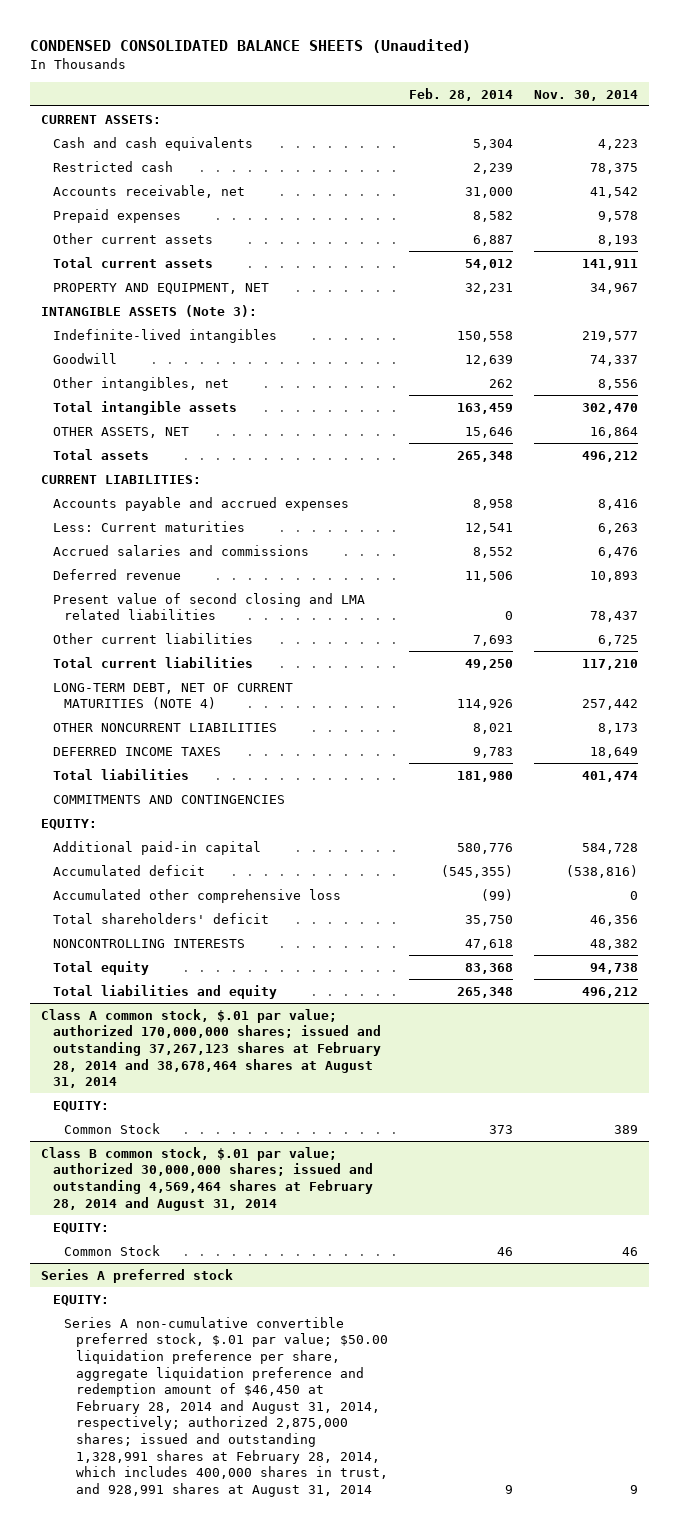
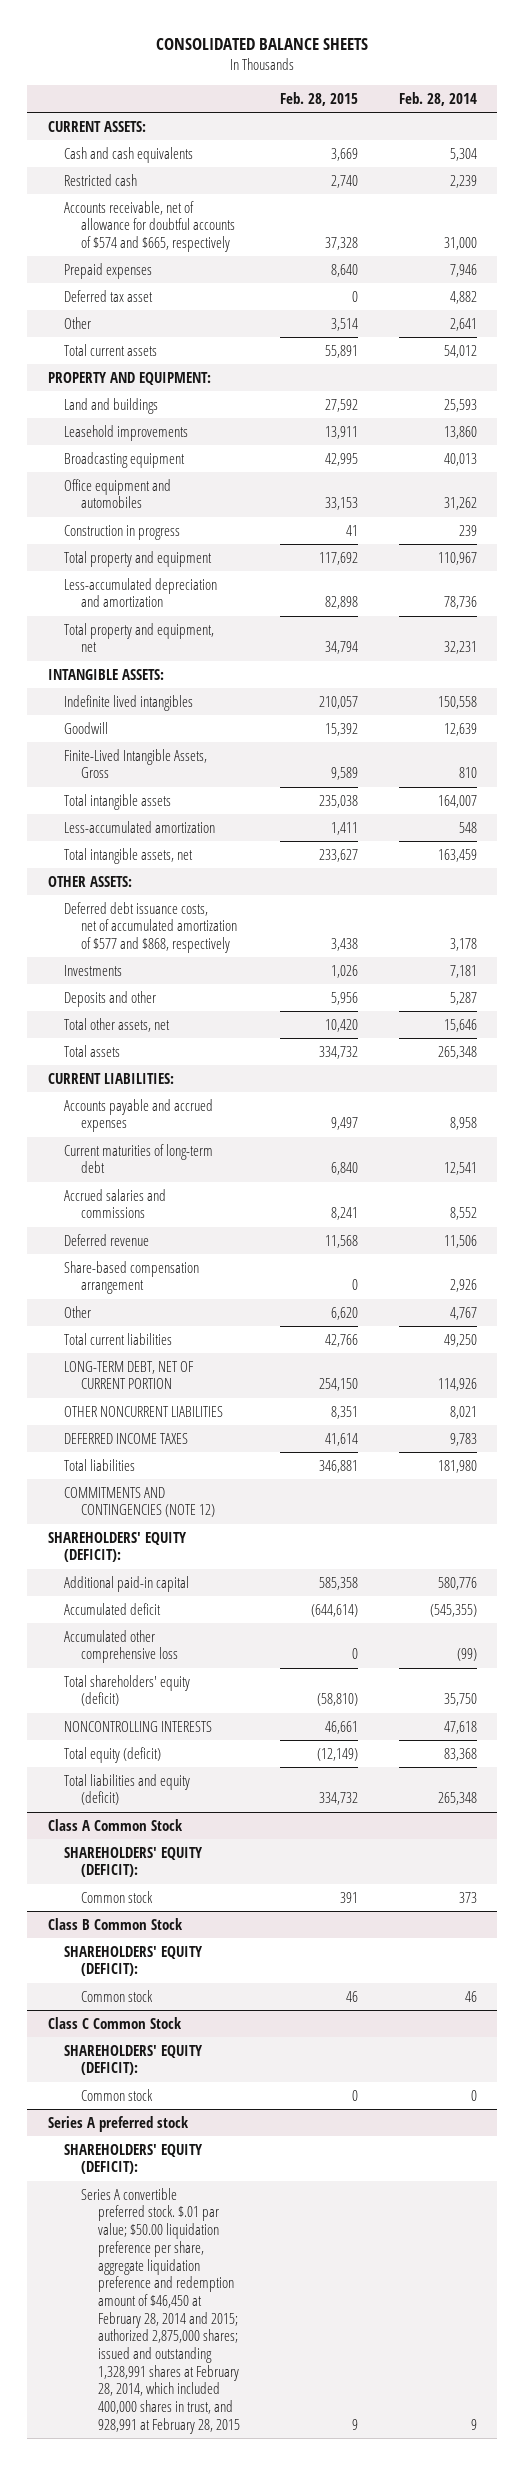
- CONDENSED CONSOLIDATED BALANCE SHEETS (Unaudited)
+ CONSOLIDATED BALANCE SHEETS
- | Feb. 28, 2014 | Nov. 30, 2014
+ | Feb. 28, 2015 | Feb. 28, 2014
- Accounts receivable, net | 31,000 | 41,542
- Prepaid expenses | 8,582 | 9,578
- Other current assets | 6,887 | 8,193
+ Accounts receivable, net of allowance for doubtful accounts of $574 and $665, respectively | 37,328 | 31,000
+ Prepaid expenses | 8,640 | 7,946
+ Deferred tax asset | 0 | 4,882
+ Other | 3,514 | 2,641
- PROPERTY AND EQUIPMENT, NET | 32,231 | 34,967
- INTANGIBLE ASSETS (Note 3):
- Indefinite-lived intangibles | 150,558 | 219,577
+ PROPERTY AND EQUIPMENT:
+ Land and buildings | 27,592 | 25,593
+ Leasehold improvements | 13,911 | 13,860
+ Broadcasting equipment | 42,995 | 40,013
+ Office equipment and automobiles | 33,153 | 31,262
+ Construction in progress | 41 | 239
+ Total property and equipment | 117,692 | 110,967
+ Less-accumulated depreciation and amortization | 82,898 | 78,736
+ Total property and equipment, net | 34,794 | 32,231
+ INTANGIBLE ASSETS:
+ Indefinite lived intangibles | 210,057 | 150,558
- Other intangibles, net | 262 | 8,556
- Total intangible assets | 163,459 | 302,470
- OTHER ASSETS, NET | 15,646 | 16,864
+ Finite-Lived Intangible Assets, Gross | 9,589 | 810
+ Total intangible assets | 235,038 | 164,007
+ Less-accumulated amortization | 1,411 | 548
+ Total intangible assets, net | 233,627 | 163,459
+ OTHER ASSETS:
+ Deferred debt issuance costs, net of accumulated amortization of $577 and $868, respectively | 3,438 | 3,178
+ Investments | 1,026 | 7,181
+ Deposits and other | 5,956 | 5,287
+ Total other assets, net | 10,420 | 15,646
- Less: Current maturities | 12,541 | 6,263
+ Current maturities of long-term debt | 6,840 | 12,541
- Present value of second closing and LMA related liabilities | 0 | 78,437
- Other current liabilities | 7,693 | 6,725
+ Share-based compensation arrangement | 0 | 2,926
+ Other | 6,620 | 4,767
- LONG-TERM DEBT, NET OF CURRENT MATURITIES (NOTE 4) | 114,926 | 257,442
+ LONG-TERM DEBT, NET OF CURRENT PORTION | 254,150 | 114,926
- COMMITMENTS AND CONTINGENCIES
- EQUITY:
+ COMMITMENTS AND CONTINGENCIES (NOTE 12)
+ SHAREHOLDERS' EQUITY (DEFICIT):
- Total shareholders' deficit | 35,750 | 46,356
+ Total shareholders' equity (deficit) | (58,810) | 35,750
- Total equity | 83,368 | 94,738
- Total liabilities and equity | 265,348 | 496,212
- Class A common stock, $.01 par value; authorized 170,000,000 shares; issued and outstanding 37,267,123 shares at February 28, 2014 and 38,678,464 shares at August 31, 2014
- EQUITY:
- Common Stock | 373 | 389
- Class B common stock, $.01 par value; authorized 30,000,000 shares; issued and outstanding 4,569,464 shares at February 28, 2014 and August 31, 2014
- EQUITY:
- Common Stock | 46 | 46
+ Total equity (deficit) | (12,149) | 83,368
+ Total liabilities and equity (deficit) | 334,732 | 265,348
+ Class A Common Stock
+ SHAREHOLDERS' EQUITY (DEFICIT):
+ Common stock | 391 | 373
+ Class B Common Stock
+ SHAREHOLDERS' EQUITY (DEFICIT):
+ Common stock | 46 | 46
+ Class C Common Stock
+ SHAREHOLDERS' EQUITY (DEFICIT):
+ Common stock | 0 | 0
@ Series A preferred stock
- EQUITY:
- Series A non-cumulative convertible preferred stock, $.01 par value; $50.00 liquidation preference per share, aggregate liquidation preference and redemption amount of $46,450 at February 28, 2014 and August 31, 2014, respectively; authorized 2,875,000 shares; issued and outstanding 1,328,991 shares at February 28, 2014, which includes 400,000 shares in trust, and 928,991 shares at August 31, 2014 | 9 | 9
+ SHAREHOLDERS' EQUITY (DEFICIT):
+ Series A convertible preferred stock. $.01 par value; $50.00 liquidation preference per share, aggregate liquidation preference and redemption amount of $46,450 at February 28, 2014 and 2015; authorized 2,875,000 shares; issued and outstanding 1,328,991 shares at February 28, 2014, which included 400,000 shares in trust, and 928,991 at February 28, 2015 | 9 | 9

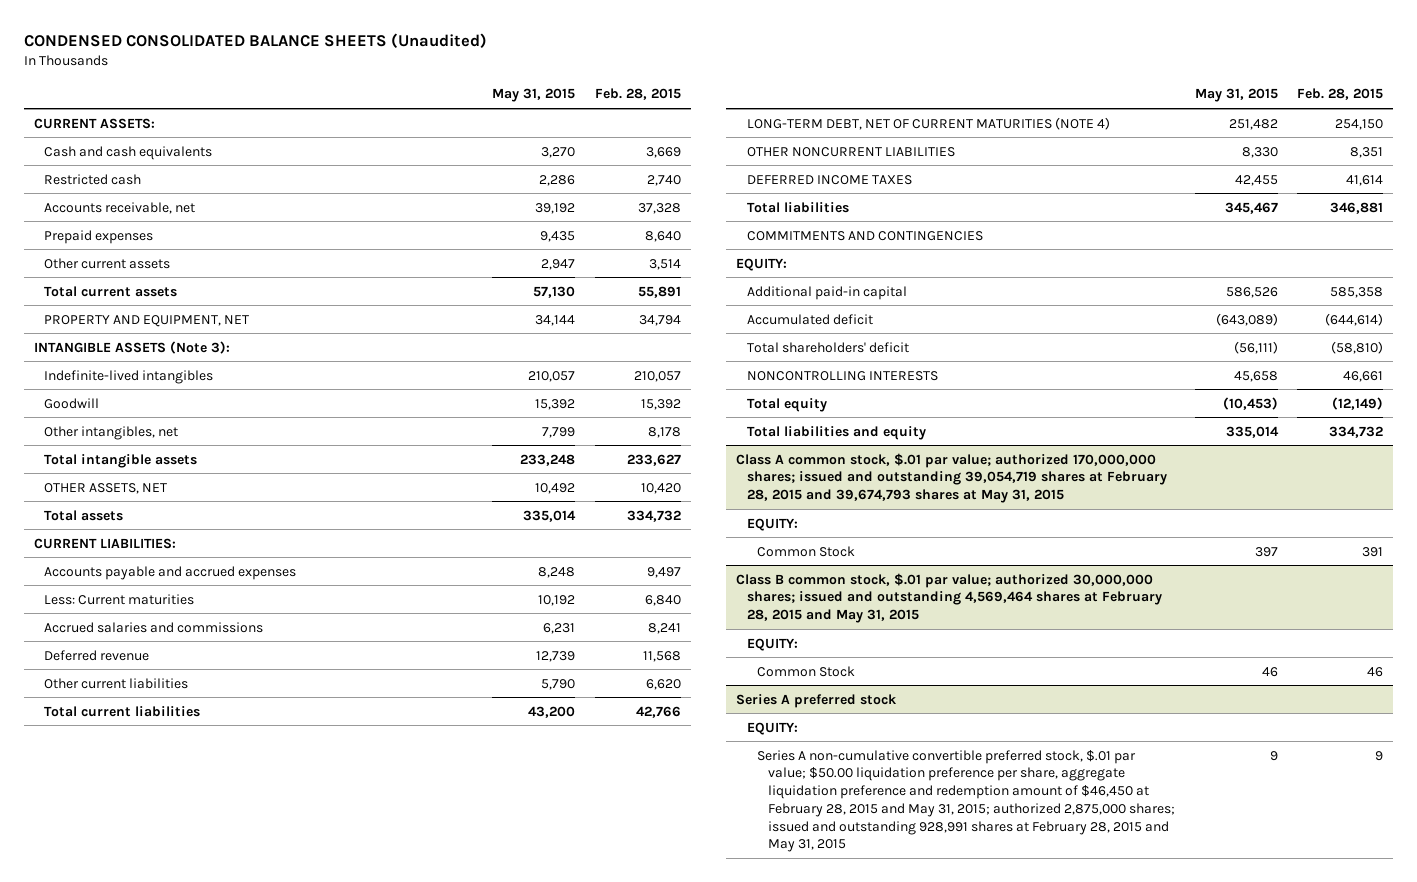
- CONSOLIDATED BALANCE SHEETS
+ CONDENSED CONSOLIDATED BALANCE SHEETS (Unaudited)
- | Feb. 28, 2015 | Feb. 28, 2014
+ | May 31, 2015 | Feb. 28, 2015
- Accounts receivable, net of allowance for doubtful accounts of $574 and $665, respectively | 37,328 | 31,000
+ Accounts receivable, net | 39,192 | 37,328
- Deferred tax asset | 0 | 4,882
- Other | 3,514 | 2,641
+ Other current assets | 2,947 | 3,514
- PROPERTY AND EQUIPMENT:
- Land and buildings | 27,592 | 25,593
- Leasehold improvements | 13,911 | 13,860
- Broadcasting equipment | 42,995 | 40,013
- Office equipment and automobiles | 33,153 | 31,262
- Construction in progress | 41 | 239
- Total property and equipment | 117,692 | 110,967
- Less-accumulated depreciation and amortization | 82,898 | 78,736
- Total property and equipment, net | 34,794 | 32,231
- INTANGIBLE ASSETS:
- Indefinite lived intangibles | 210,057 | 150,558
+ PROPERTY AND EQUIPMENT, NET | 34,144 | 34,794
+ INTANGIBLE ASSETS (Note 3):
+ Indefinite-lived intangibles | 210,057 | 210,057
- Finite-Lived Intangible Assets, Gross | 9,589 | 810
- Total intangible assets | 235,038 | 164,007
- Less-accumulated amortization | 1,411 | 548
- Total intangible assets, net | 233,627 | 163,459
- OTHER ASSETS:
- Deferred debt issuance costs, net of accumulated amortization of $577 and $868, respectively | 3,438 | 3,178
- Investments | 1,026 | 7,181
- Deposits and other | 5,956 | 5,287
- Total other assets, net | 10,420 | 15,646
+ Other intangibles, net | 7,799 | 8,178
+ Total intangible assets | 233,248 | 233,627
+ OTHER ASSETS, NET | 10,492 | 10,420
- Current maturities of long-term debt | 6,840 | 12,541
+ Less: Current maturities | 10,192 | 6,840
- Share-based compensation arrangement | 0 | 2,926
- Other | 6,620 | 4,767
+ Other current liabilities | 5,790 | 6,620
- LONG-TERM DEBT, NET OF CURRENT PORTION | 254,150 | 114,926
+ LONG-TERM DEBT, NET OF CURRENT MATURITIES (NOTE 4) | 251,482 | 254,150
- COMMITMENTS AND CONTINGENCIES (NOTE 12)
- SHAREHOLDERS' EQUITY (DEFICIT):
+ COMMITMENTS AND CONTINGENCIES
+ EQUITY:
- Accumulated other comprehensive loss | 0 | (99)
- Total shareholders' equity (deficit) | (58,810) | 35,750
+ Total shareholders' deficit | (56,111) | (58,810)
- Total equity (deficit) | (12,149) | 83,368
- Total liabilities and equity (deficit) | 334,732 | 265,348
- Class A Common Stock
- SHAREHOLDERS' EQUITY (DEFICIT):
- Common stock | 391 | 373
- Class B Common Stock
- SHAREHOLDERS' EQUITY (DEFICIT):
- Common stock | 46 | 46
- Class C Common Stock
- SHAREHOLDERS' EQUITY (DEFICIT):
- Common stock | 0 | 0
+ Total equity | (10,453) | (12,149)
+ Total liabilities and equity | 335,014 | 334,732
+ Class A common stock, $.01 par value; authorized 170,000,000 shares; issued and outstanding 39,054,719 shares at February 28, 2015 and 39,674,793 shares at May 31, 2015
+ EQUITY:
+ Common Stock | 397 | 391
+ Class B common stock, $.01 par value; authorized 30,000,000 shares; issued and outstanding 4,569,464 shares at February 28, 2015 and May 31, 2015
+ EQUITY:
+ Common Stock | 46 | 46
@ Series A preferred stock
- SHAREHOLDERS' EQUITY (DEFICIT):
- Series A convertible preferred stock. $.01 par value; $50.00 liquidation preference per share, aggregate liquidation preference and redemption amount of $46,450 at February 28, 2014 and 2015; authorized 2,875,000 shares; issued and outstanding 1,328,991 shares at February 28, 2014, which included 400,000 shares in trust, and 928,991 at February 28, 2015 | 9 | 9
+ EQUITY:
+ Series A non-cumulative convertible preferred stock, $.01 par value; $50.00 liquidation preference per share, aggregate liquidation preference and redemption amount of $46,450 at February 28, 2015 and May 31, 2015; authorized 2,875,000 shares; issued and outstanding 928,991 shares at February 28, 2015 and May 31, 2015 | 9 | 9

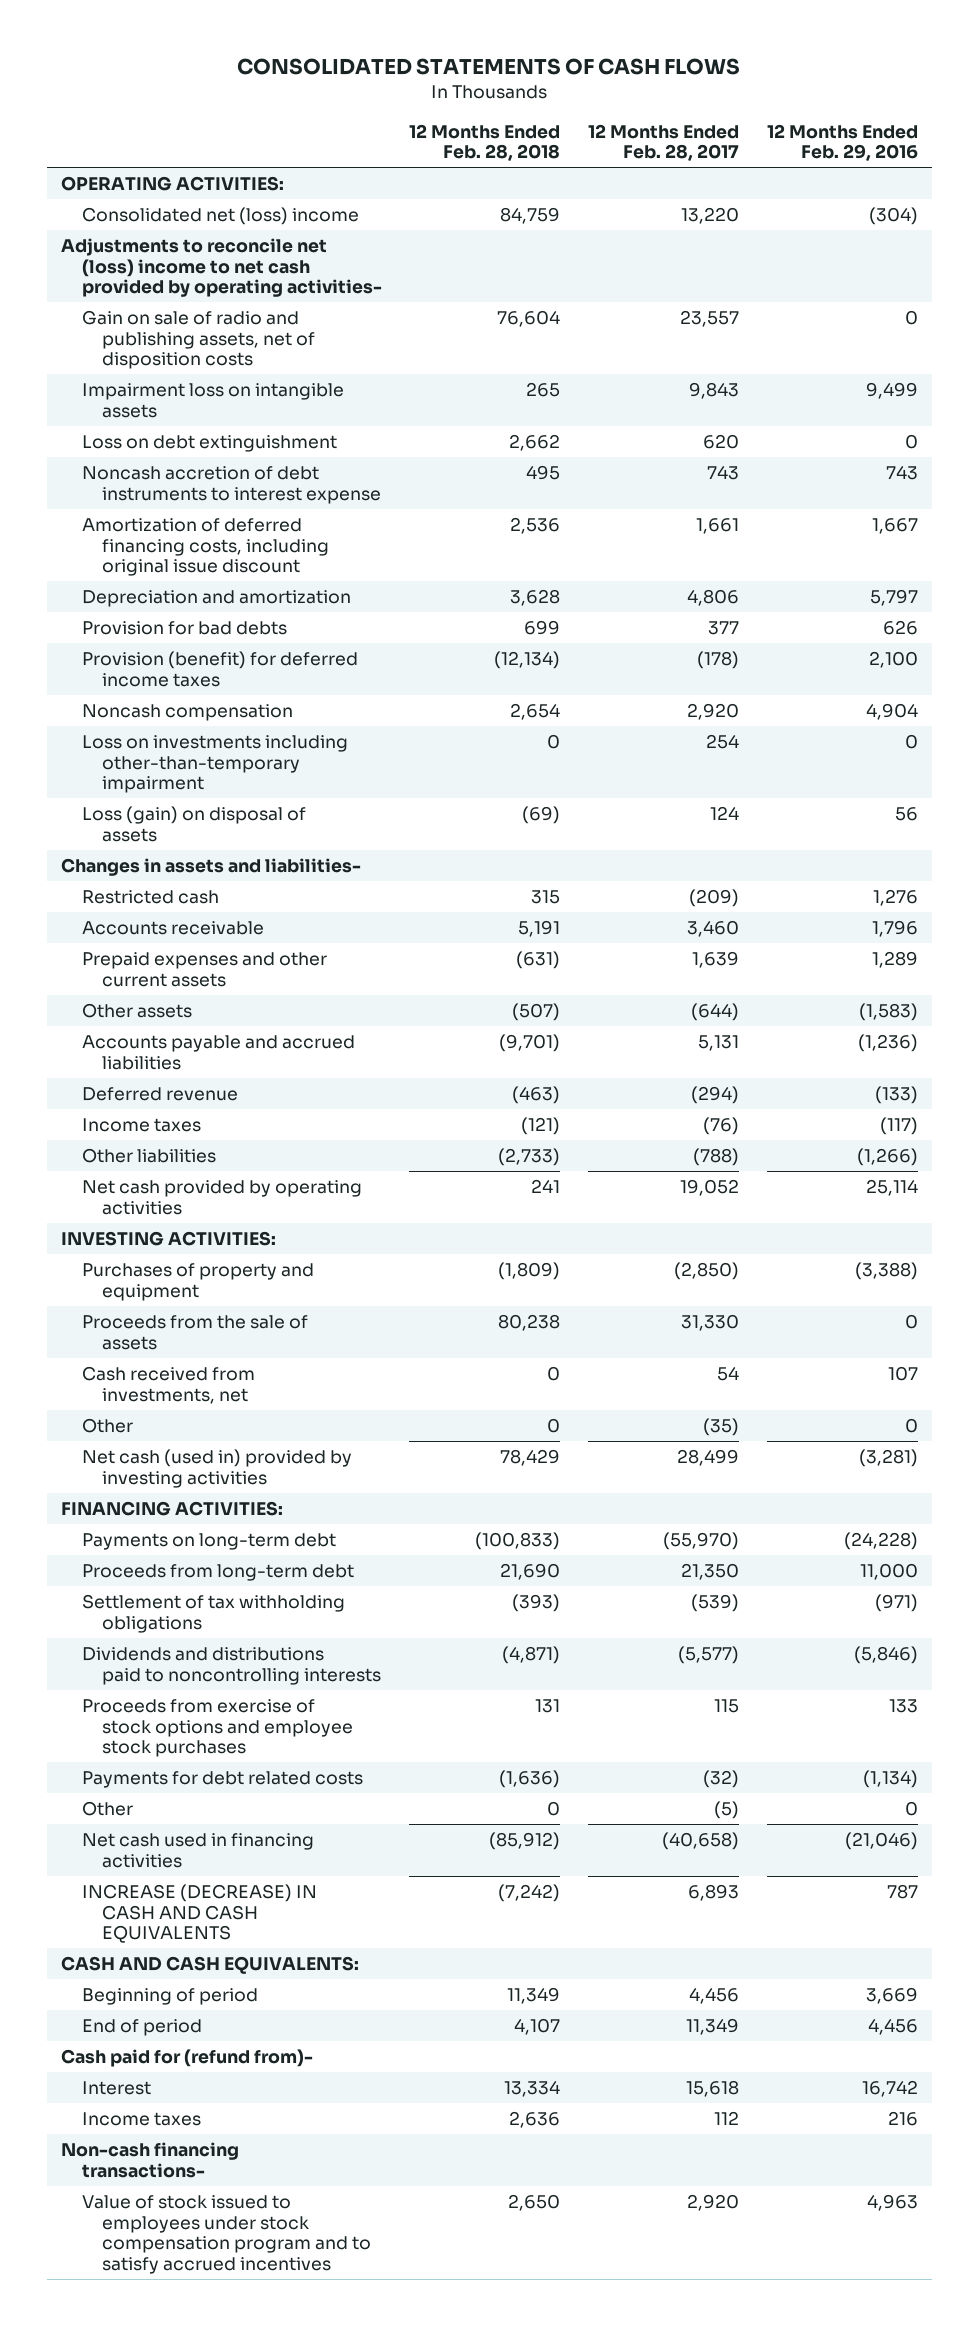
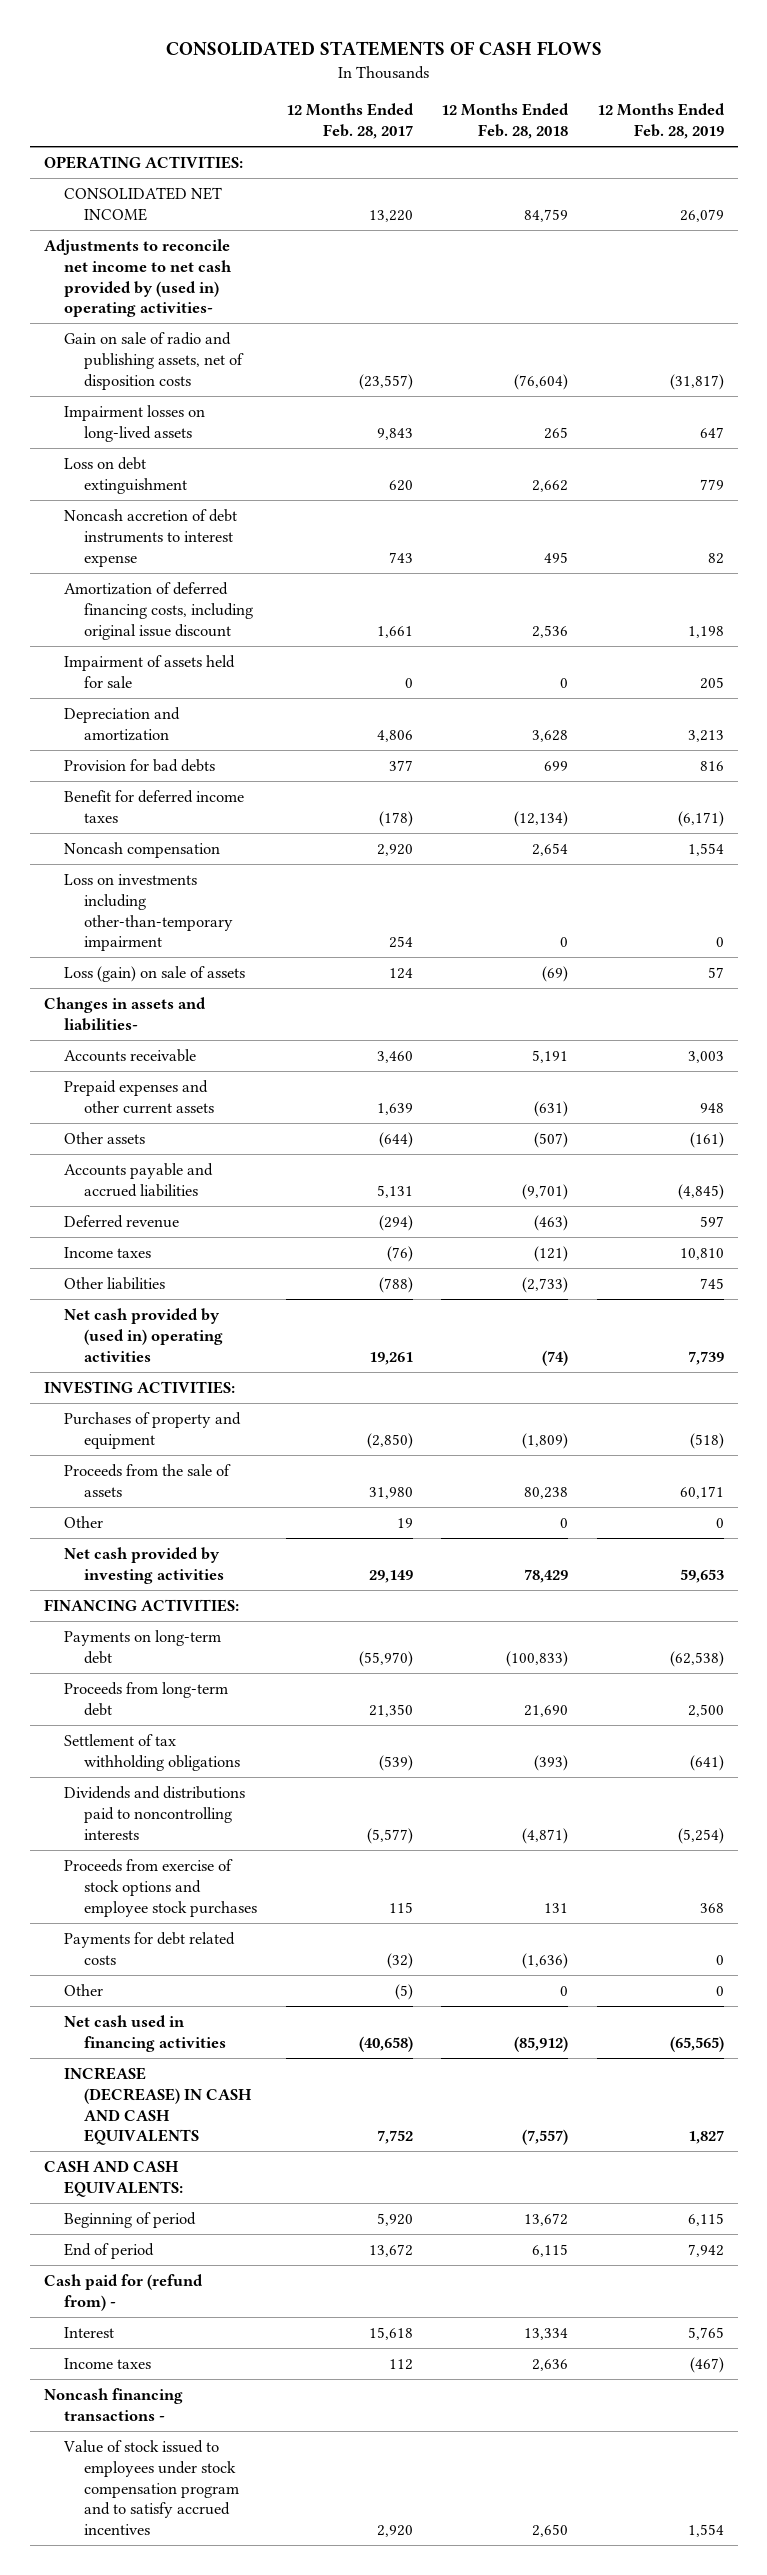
- | 12 Months Ended Feb. 28, 2018 | 12 Months Ended Feb. 28, 2017 | 12 Months Ended Feb. 29, 2016
+ | 12 Months Ended Feb. 28, 2017 | 12 Months Ended Feb. 28, 2018 | 12 Months Ended Feb. 28, 2019
- Consolidated net (loss) income | 84,759 | 13,220 | (304)
- Adjustments to reconcile net (loss) income to net cash provided by operating activities-
- Gain on sale of radio and publishing assets, net of disposition costs | 76,604 | 23,557 | 0
- Impairment loss on intangible assets | 265 | 9,843 | 9,499
+ CONSOLIDATED NET INCOME | 13,220 | 84,759 | 26,079
+ Adjustments to reconcile net income to net cash provided by (used in) operating activities-
+ Gain on sale of radio and publishing assets, net of disposition costs | (23,557) | (76,604) | (31,817)
+ Impairment losses on long-lived assets | 9,843 | 265 | 647
+ Impairment of assets held for sale | 0 | 0 | 205
- Provision (benefit) for deferred income taxes | (12,134) | (178) | 2,100
+ Benefit for deferred income taxes | (178) | (12,134) | (6,171)
- Loss (gain) on disposal of assets | (69) | 124 | 56
+ Loss (gain) on sale of assets | 124 | (69) | 57
- Restricted cash | 315 | (209) | 1,276
- Net cash provided by operating activities | 241 | 19,052 | 25,114
+ Net cash provided by (used in) operating activities | 19,261 | (74) | 7,739
- Proceeds from the sale of assets | 80,238 | 31,330 | 0
- Cash received from investments, net | 0 | 54 | 107
- Other | 0 | (35) | 0
- Net cash (used in) provided by investing activities | 78,429 | 28,499 | (3,281)
+ Proceeds from the sale of assets | 31,980 | 80,238 | 60,171
+ Other | 19 | 0 | 0
+ Net cash provided by investing activities | 29,149 | 78,429 | 59,653
- INCREASE (DECREASE) IN CASH AND CASH EQUIVALENTS | (7,242) | 6,893 | 787
+ INCREASE (DECREASE) IN CASH AND CASH EQUIVALENTS | 7,752 | (7,557) | 1,827
- Beginning of period | 11,349 | 4,456 | 3,669
- End of period | 4,107 | 11,349 | 4,456
- Cash paid for (refund from)-
+ Beginning of period | 5,920 | 13,672 | 6,115
+ End of period | 13,672 | 6,115 | 7,942
+ Cash paid for (refund from) -
- Non-cash financing transactions-
+ Noncash financing transactions -

